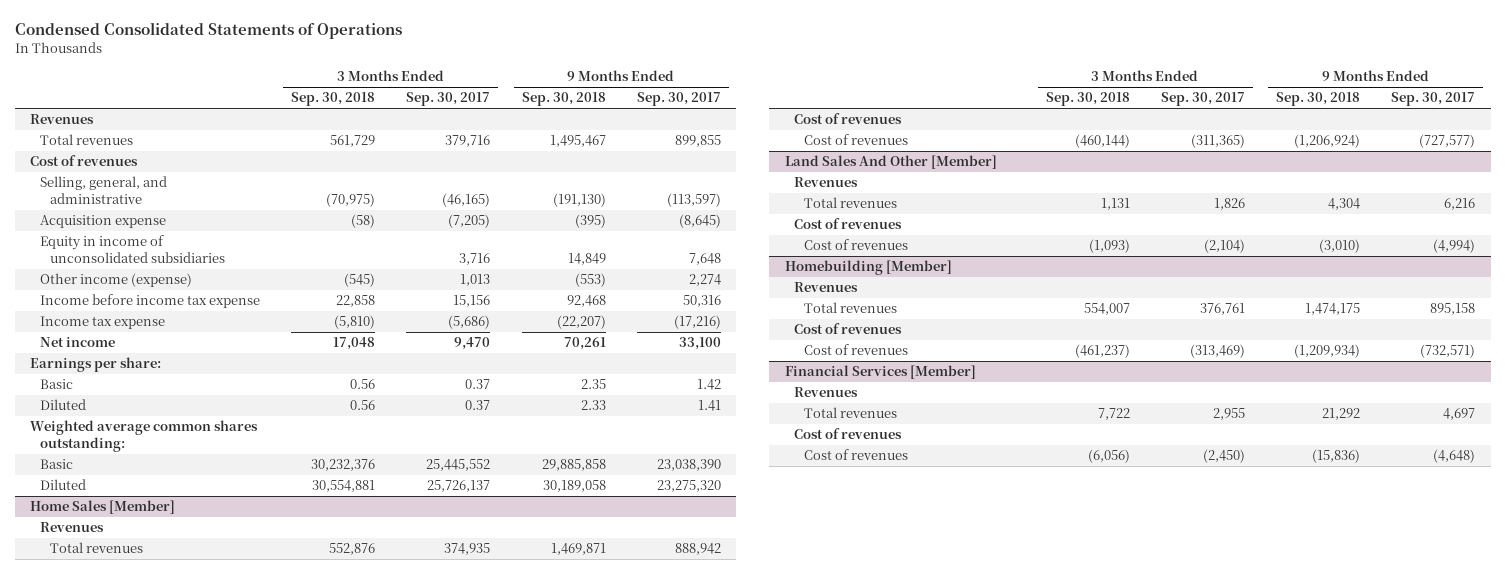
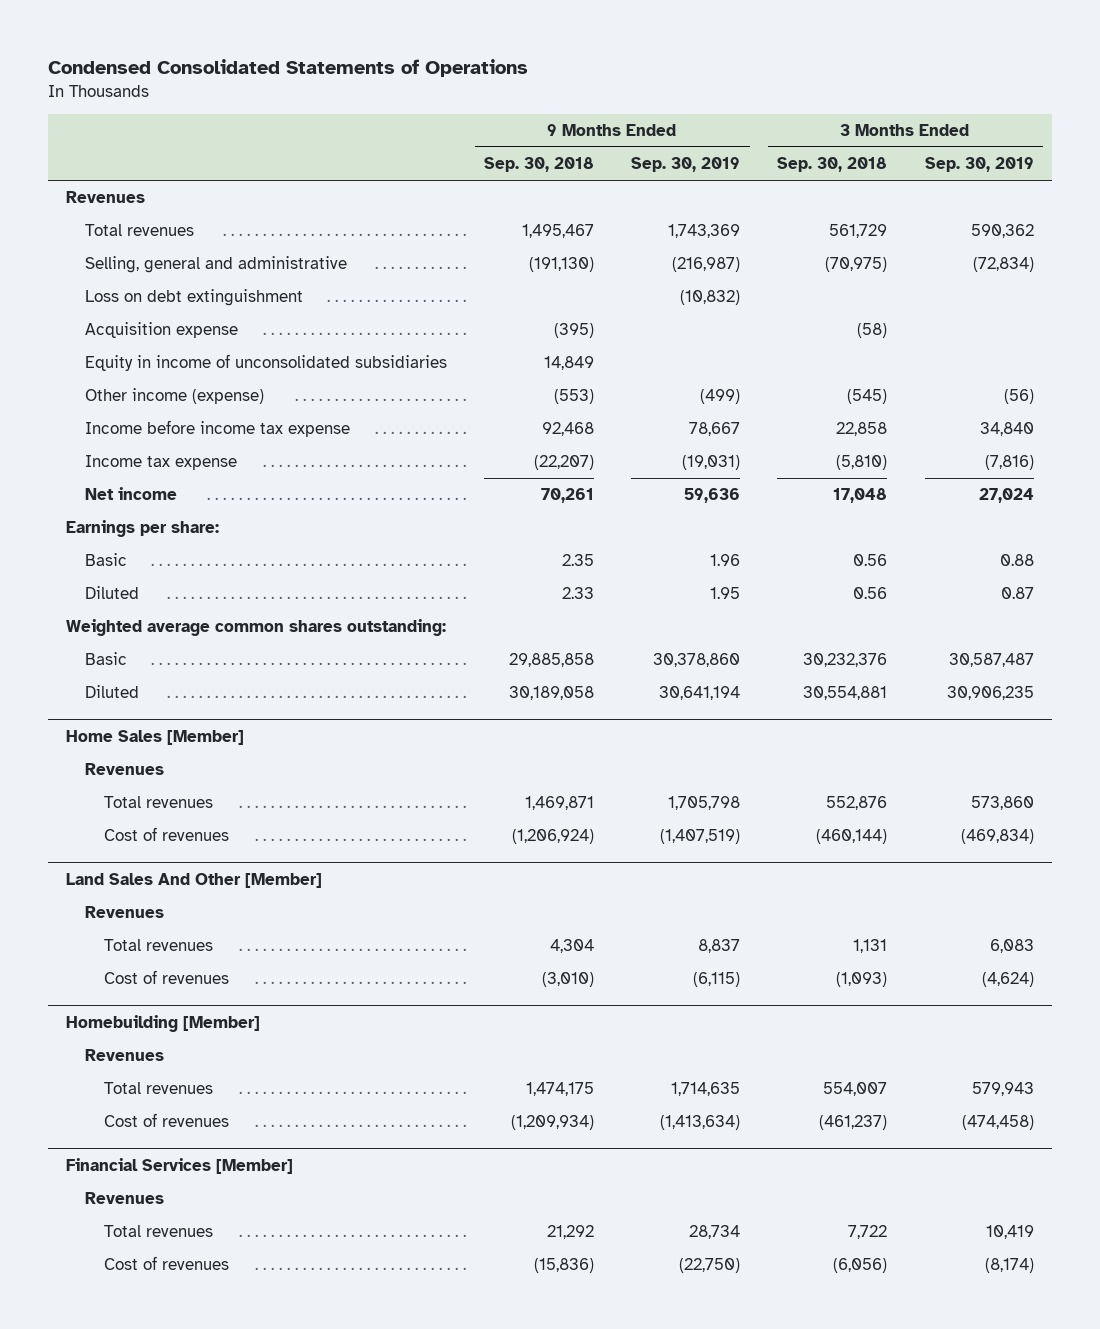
- | 3 Months Ended Sep. 30, 2018 | 3 Months Ended Sep. 30, 2017 | 9 Months Ended Sep. 30, 2018 | 9 Months Ended Sep. 30, 2017
+ | 9 Months Ended Sep. 30, 2018 | 9 Months Ended Sep. 30, 2019 | 3 Months Ended Sep. 30, 2018 | 3 Months Ended Sep. 30, 2019
- Cost of revenues
- Selling, general, and administrative | (70,975) | (46,165) | (191,130) | (113,597)
+ Selling, general and administrative | (191,130) | (216,987) | (70,975) | (72,834)
+ Loss on debt extinguishment | | (10,832) | |
@ Home Sales [Member]
- Cost of revenues
@ Land Sales And Other [Member]
- Cost of revenues
@ Homebuilding [Member]
- Cost of revenues
@ Financial Services [Member]
- Cost of revenues

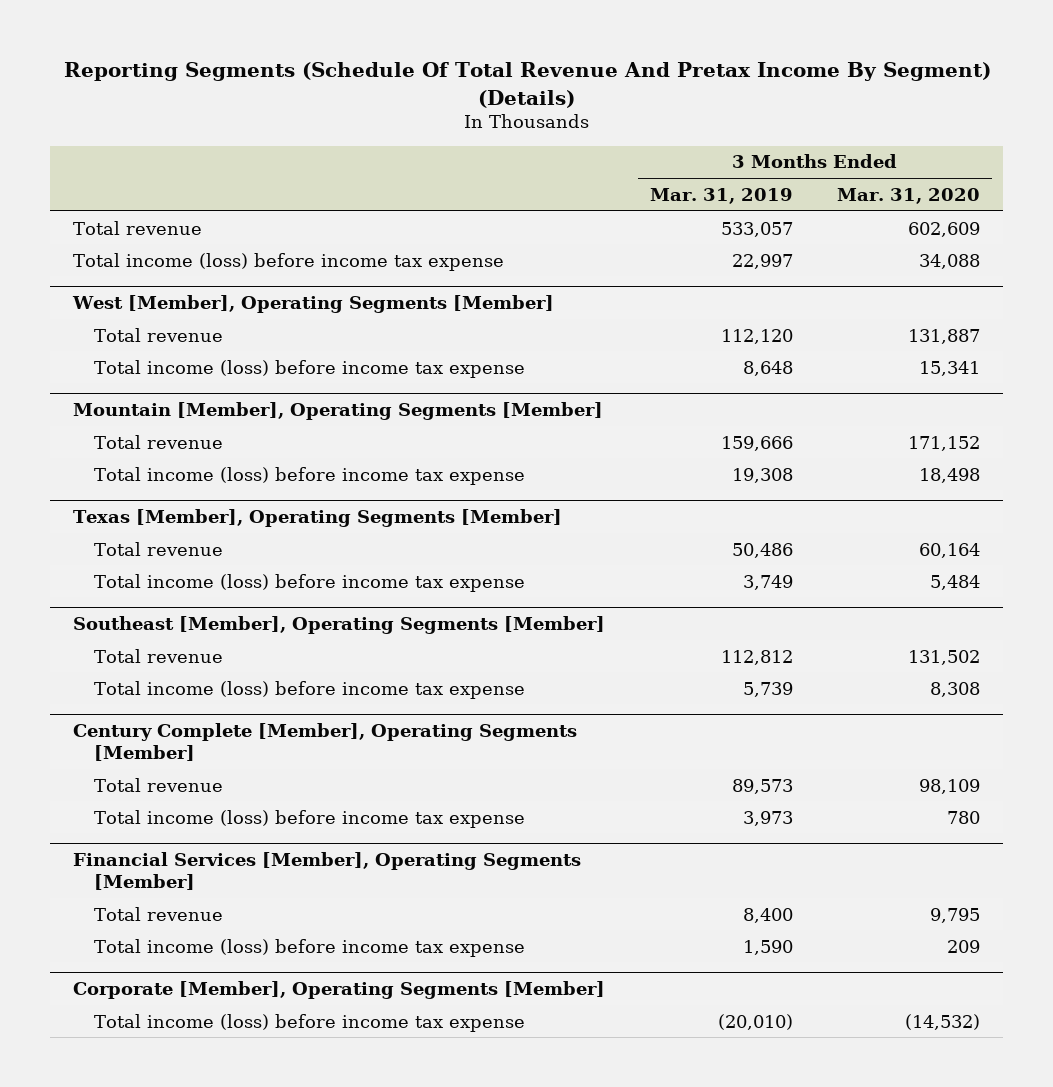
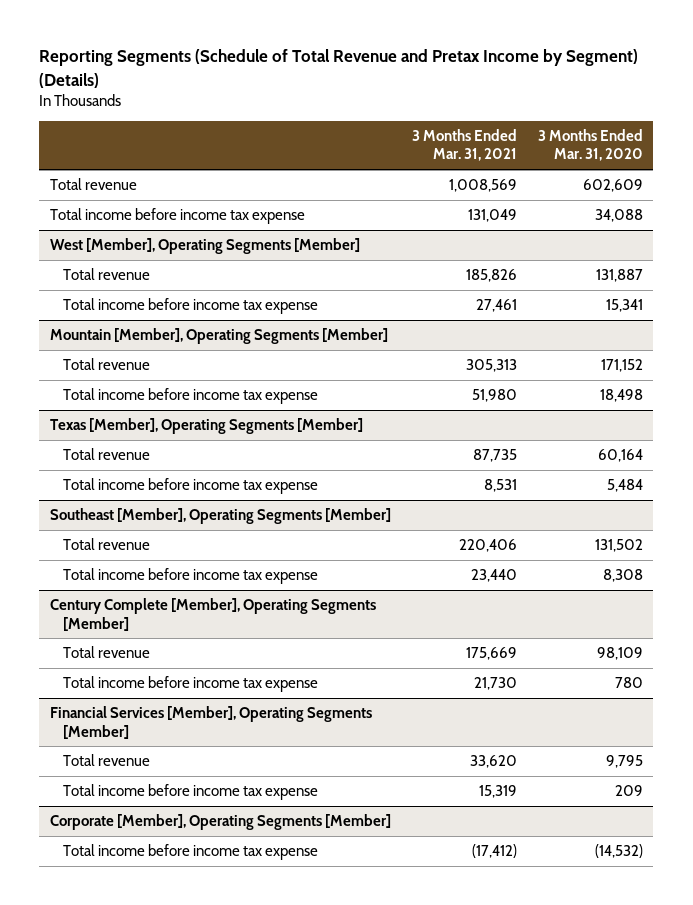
- Reporting Segments (Schedule Of Total Revenue And Pretax Income By Segment) (Details)
+ Reporting Segments (Schedule of Total Revenue and Pretax Income by Segment) (Details)
- | 3 Months Ended Mar. 31, 2019 | 3 Months Ended Mar. 31, 2020
+ | 3 Months Ended Mar. 31, 2021 | 3 Months Ended Mar. 31, 2020
- Total income (loss) before income tax expense | 22,997 | 34,088
+ Total income before income tax expense | 131,049 | 34,088
@ West [Member], Operating Segments [Member]
- Total income (loss) before income tax expense | 8,648 | 15,341
+ Total income before income tax expense | 27,461 | 15,341
@ Mountain [Member], Operating Segments [Member]
- Total income (loss) before income tax expense | 19,308 | 18,498
+ Total income before income tax expense | 51,980 | 18,498
@ Texas [Member], Operating Segments [Member]
- Total income (loss) before income tax expense | 3,749 | 5,484
+ Total income before income tax expense | 8,531 | 5,484
@ Southeast [Member], Operating Segments [Member]
- Total income (loss) before income tax expense | 5,739 | 8,308
+ Total income before income tax expense | 23,440 | 8,308
@ Century Complete [Member], Operating Segments [Member]
- Total income (loss) before income tax expense | 3,973 | 780
+ Total income before income tax expense | 21,730 | 780
@ Financial Services [Member], Operating Segments [Member]
- Total income (loss) before income tax expense | 1,590 | 209
+ Total income before income tax expense | 15,319 | 209
@ Corporate [Member], Operating Segments [Member]
- Total income (loss) before income tax expense | (20,010) | (14,532)
+ Total income before income tax expense | (17,412) | (14,532)

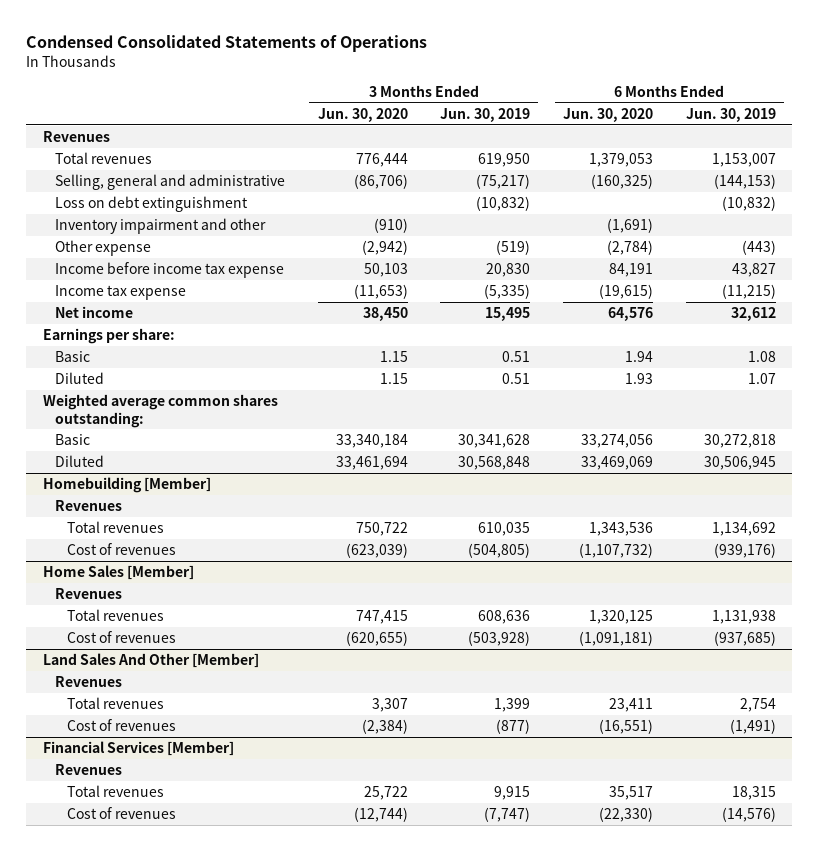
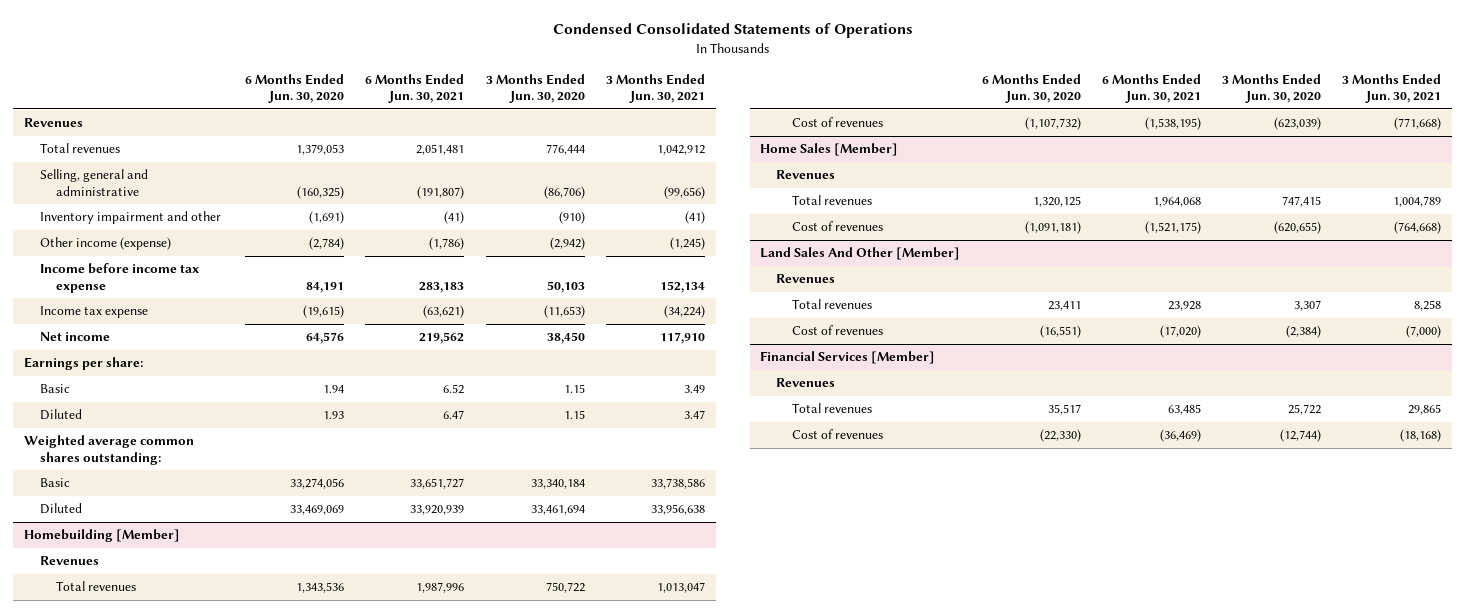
- | 3 Months Ended Jun. 30, 2020 | 3 Months Ended Jun. 30, 2019 | 6 Months Ended Jun. 30, 2020 | 6 Months Ended Jun. 30, 2019
+ | 6 Months Ended Jun. 30, 2020 | 6 Months Ended Jun. 30, 2021 | 3 Months Ended Jun. 30, 2020 | 3 Months Ended Jun. 30, 2021
- Loss on debt extinguishment | | (10,832) | | (10,832)
- Other expense | (2,942) | (519) | (2,784) | (443)
+ Other income (expense) | (2,784) | (1,786) | (2,942) | (1,245)

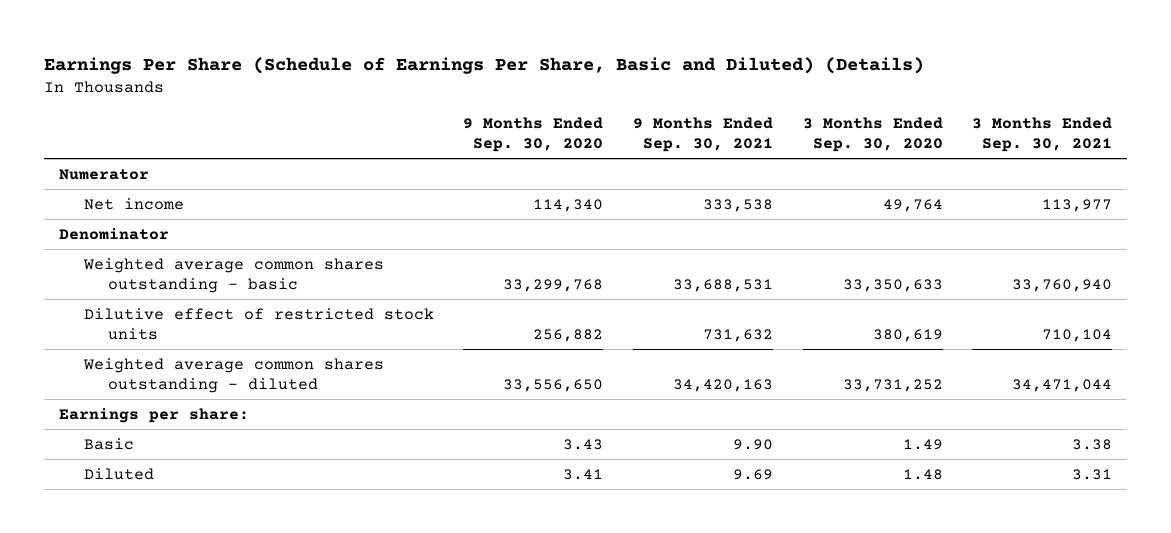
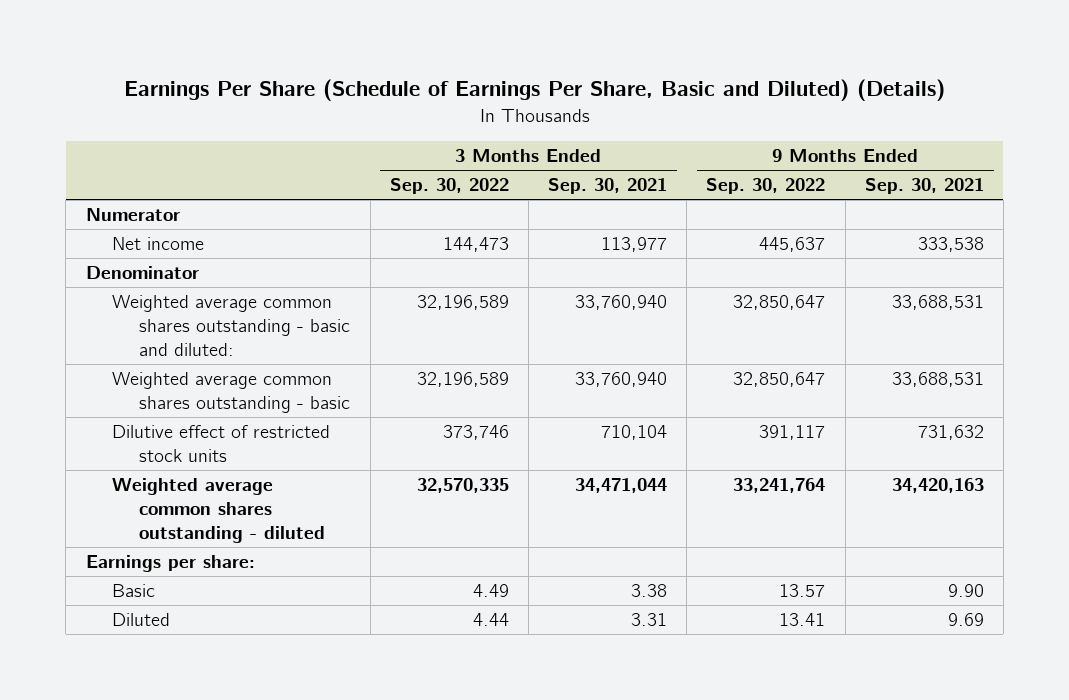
- | 9 Months Ended Sep. 30, 2020 | 9 Months Ended Sep. 30, 2021 | 3 Months Ended Sep. 30, 2020 | 3 Months Ended Sep. 30, 2021
+ | 3 Months Ended Sep. 30, 2022 | 3 Months Ended Sep. 30, 2021 | 9 Months Ended Sep. 30, 2022 | 9 Months Ended Sep. 30, 2021
+ Weighted average common shares outstanding - basic and diluted: | 32,196,589 | 33,760,940 | 32,850,647 | 33,688,531

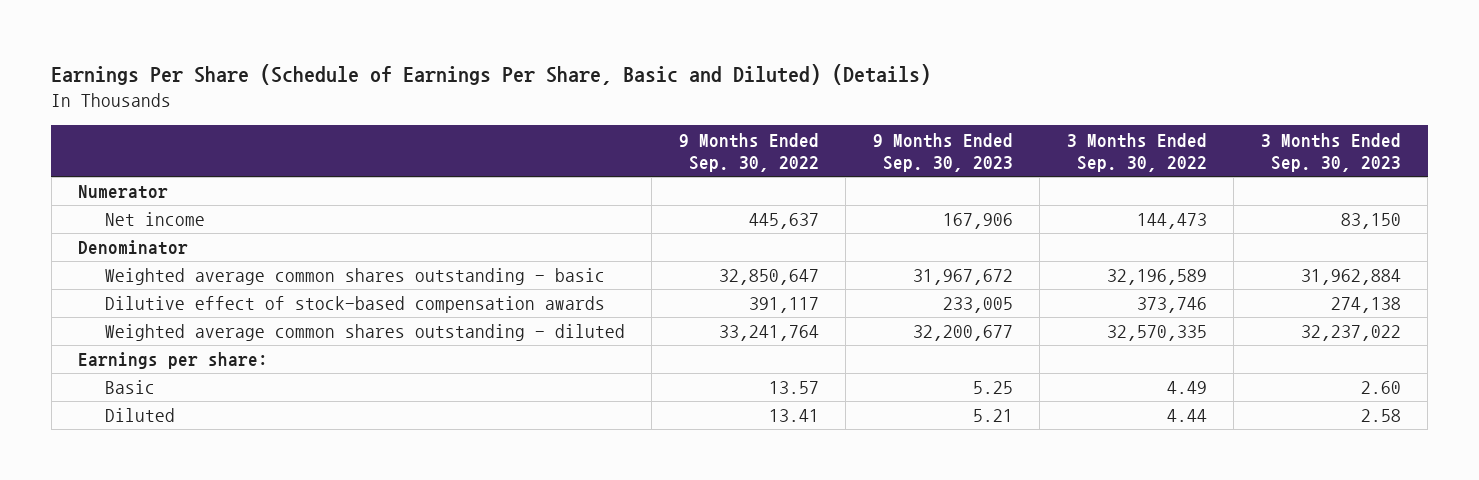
- | 3 Months Ended Sep. 30, 2022 | 3 Months Ended Sep. 30, 2021 | 9 Months Ended Sep. 30, 2022 | 9 Months Ended Sep. 30, 2021
+ | 9 Months Ended Sep. 30, 2022 | 9 Months Ended Sep. 30, 2023 | 3 Months Ended Sep. 30, 2022 | 3 Months Ended Sep. 30, 2023
- Weighted average common shares outstanding - basic and diluted: | 32,196,589 | 33,760,940 | 32,850,647 | 33,688,531
- Dilutive effect of restricted stock units | 373,746 | 710,104 | 391,117 | 731,632
+ Dilutive effect of stock-based compensation awards | 391,117 | 233,005 | 373,746 | 274,138

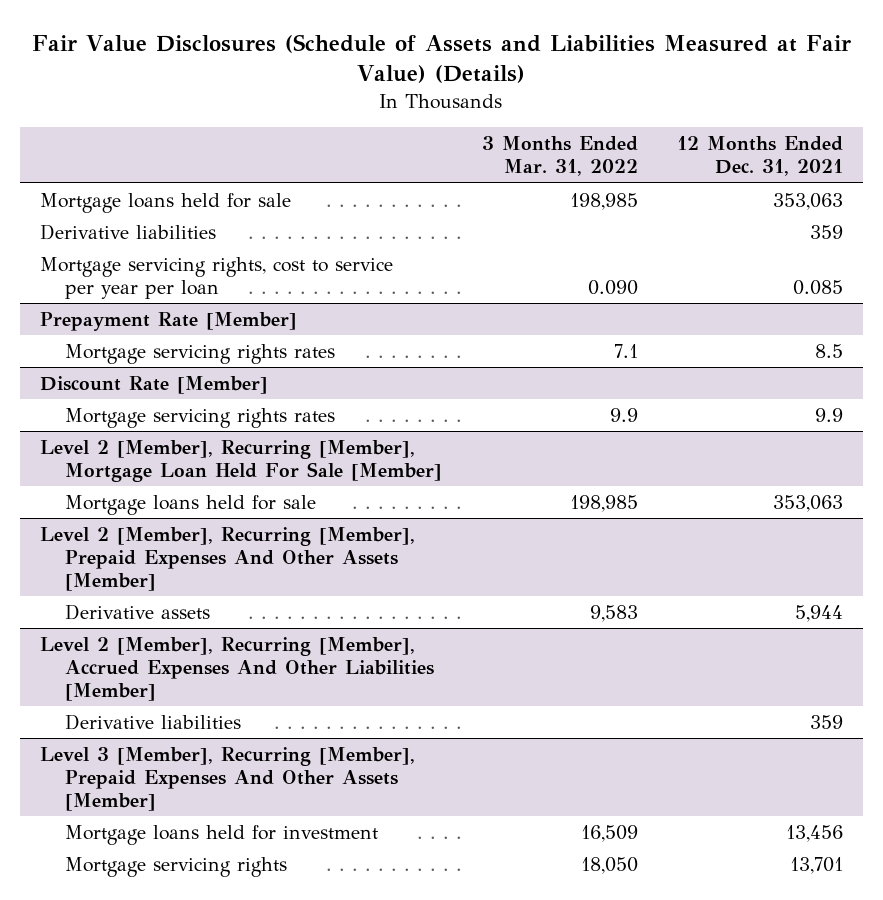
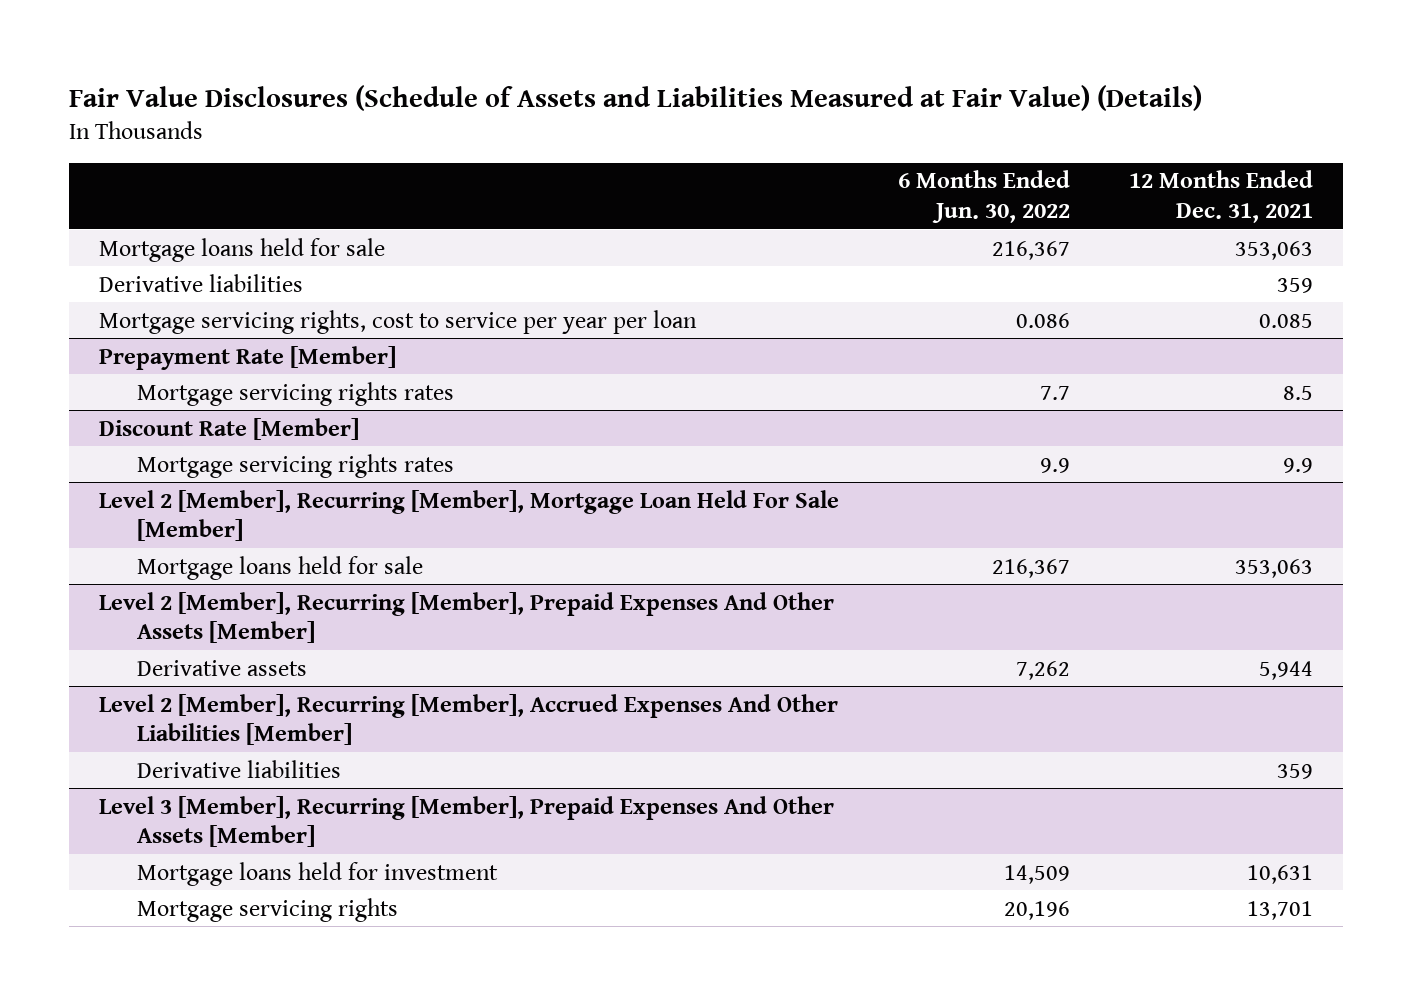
- | 3 Months Ended Mar. 31, 2022 | 12 Months Ended Dec. 31, 2021
+ | 6 Months Ended Jun. 30, 2022 | 12 Months Ended Dec. 31, 2021
@ Level 3 [Member], Recurring [Member], Prepaid Expenses And Other Assets [Member]
- Mortgage loans held for investment | 16,509 | 13,456
+ Mortgage loans held for investment | 14,509 | 10,631

